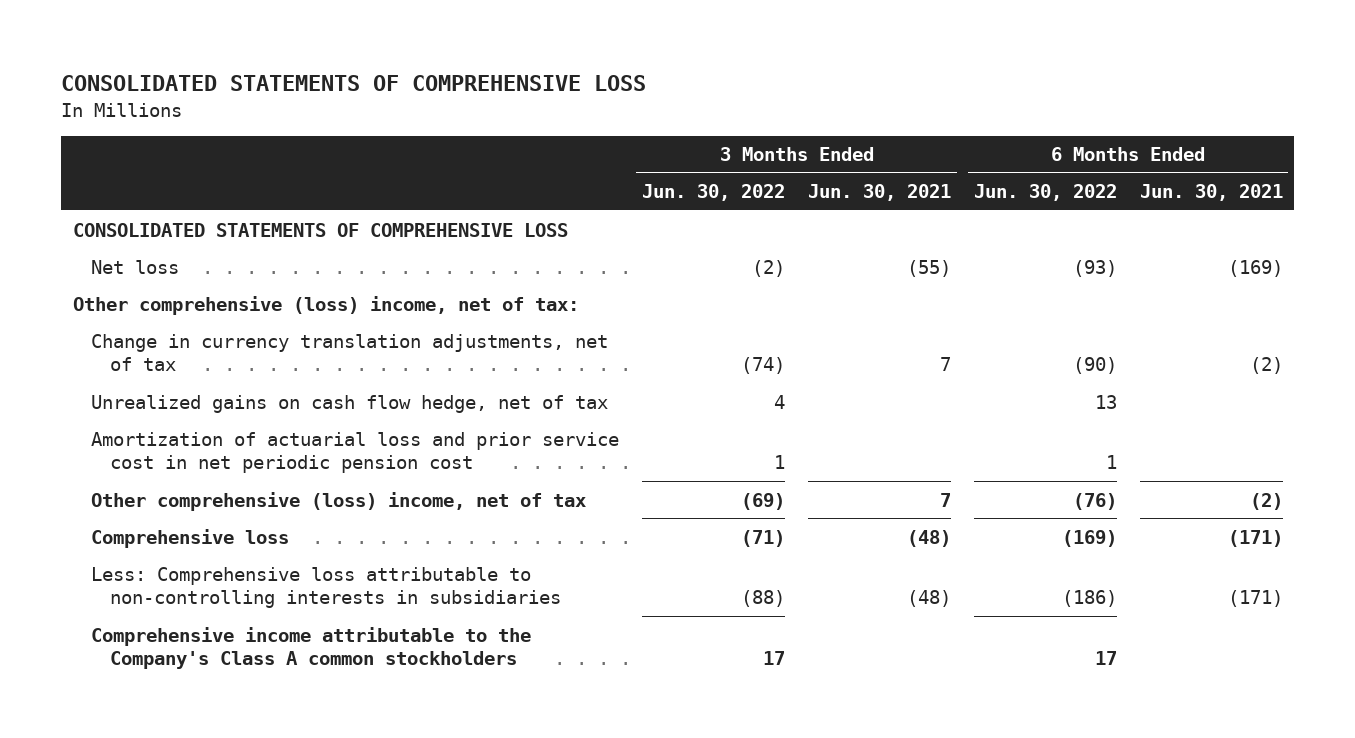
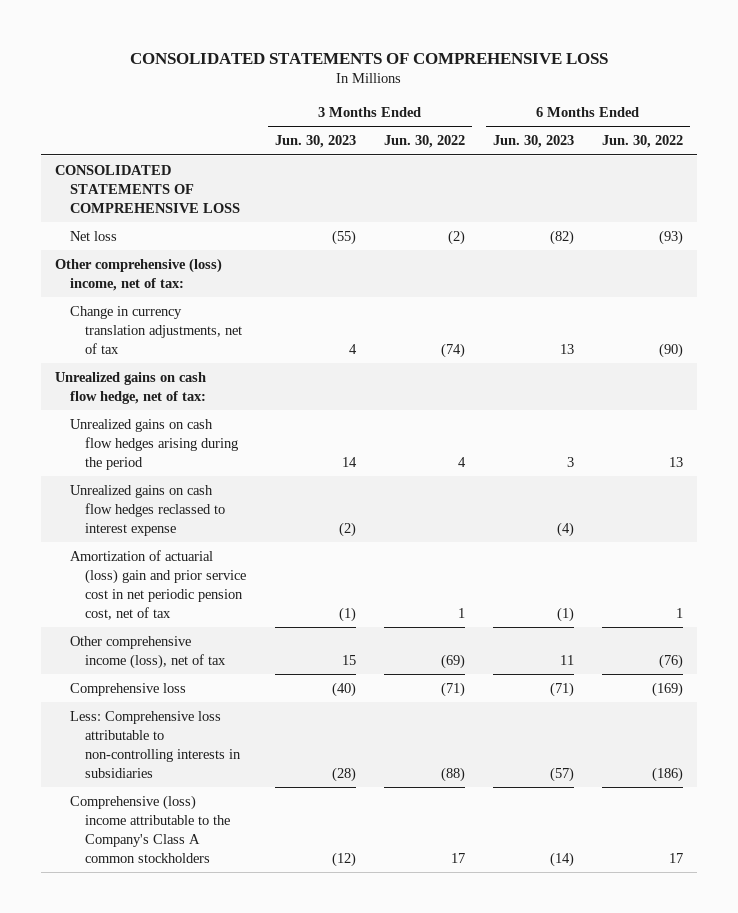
- | 3 Months Ended Jun. 30, 2022 | 3 Months Ended Jun. 30, 2021 | 6 Months Ended Jun. 30, 2022 | 6 Months Ended Jun. 30, 2021
+ | 3 Months Ended Jun. 30, 2023 | 3 Months Ended Jun. 30, 2022 | 6 Months Ended Jun. 30, 2023 | 6 Months Ended Jun. 30, 2022
- Unrealized gains on cash flow hedge, net of tax | 4 | | 13 |
- Amortization of actuarial loss and prior service cost in net periodic pension cost | 1 | | 1 |
- Other comprehensive (loss) income, net of tax | (69) | 7 | (76) | (2)
+ Unrealized gains on cash flow hedge, net of tax:
+ Unrealized gains on cash flow hedges arising during the period | 14 | 4 | 3 | 13
+ Unrealized gains on cash flow hedges reclassed to interest expense | (2) | | (4) |
+ Amortization of actuarial (loss) gain and prior service cost in net periodic pension cost, net of tax | (1) | 1 | (1) | 1
+ Other comprehensive income (loss), net of tax | 15 | (69) | 11 | (76)
- Comprehensive income attributable to the Company's Class A common stockholders | 17 | | 17 |
+ Comprehensive (loss) income attributable to the Company's Class A common stockholders | (12) | 17 | (14) | 17

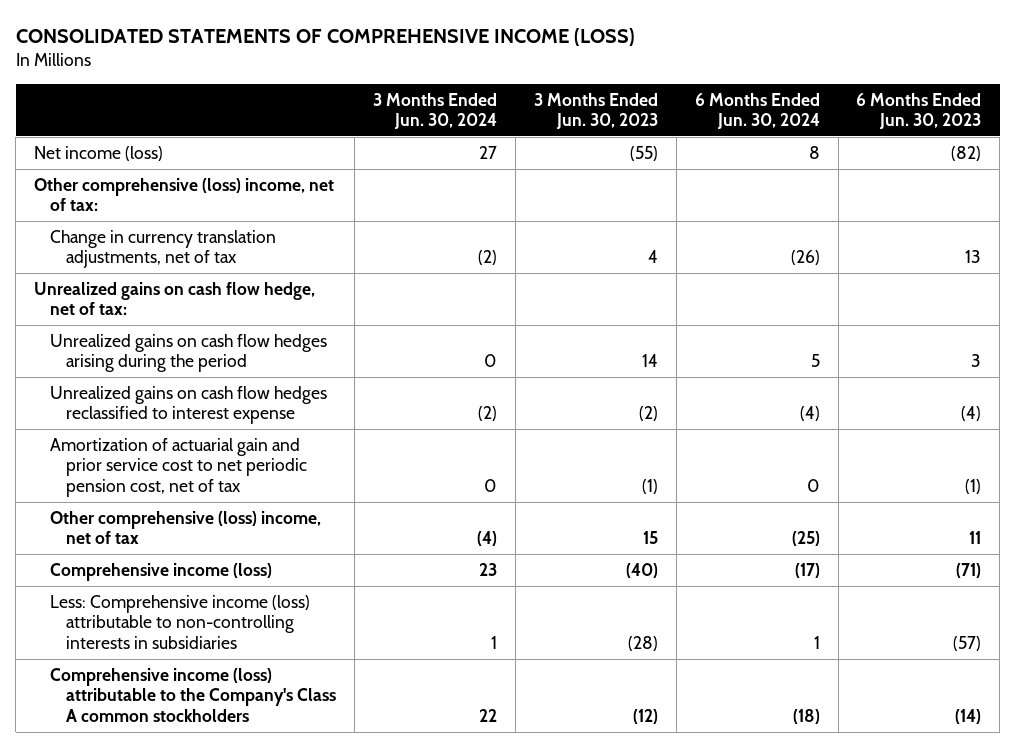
- CONSOLIDATED STATEMENTS OF COMPREHENSIVE LOSS
+ CONSOLIDATED STATEMENTS OF COMPREHENSIVE INCOME (LOSS)
- | 3 Months Ended Jun. 30, 2023 | 3 Months Ended Jun. 30, 2022 | 6 Months Ended Jun. 30, 2023 | 6 Months Ended Jun. 30, 2022
+ | 3 Months Ended Jun. 30, 2024 | 3 Months Ended Jun. 30, 2023 | 6 Months Ended Jun. 30, 2024 | 6 Months Ended Jun. 30, 2023
- CONSOLIDATED STATEMENTS OF COMPREHENSIVE LOSS
- Net loss | (55) | (2) | (82) | (93)
+ Net income (loss) | 27 | (55) | 8 | (82)
- Unrealized gains on cash flow hedges reclassed to interest expense | (2) | | (4) |
- Amortization of actuarial (loss) gain and prior service cost in net periodic pension cost, net of tax | (1) | 1 | (1) | 1
- Other comprehensive income (loss), net of tax | 15 | (69) | 11 | (76)
- Comprehensive loss | (40) | (71) | (71) | (169)
- Less: Comprehensive loss attributable to non-controlling interests in subsidiaries | (28) | (88) | (57) | (186)
- Comprehensive (loss) income attributable to the Company's Class A common stockholders | (12) | 17 | (14) | 17
+ Unrealized gains on cash flow hedges reclassified to interest expense | (2) | (2) | (4) | (4)
+ Amortization of actuarial gain and prior service cost to net periodic pension cost, net of tax | 0 | (1) | 0 | (1)
+ Other comprehensive (loss) income, net of tax | (4) | 15 | (25) | 11
+ Comprehensive income (loss) | 23 | (40) | (17) | (71)
+ Less: Comprehensive income (loss) attributable to non-controlling interests in subsidiaries | 1 | (28) | 1 | (57)
+ Comprehensive income (loss) attributable to the Company's Class A common stockholders | 22 | (12) | (18) | (14)

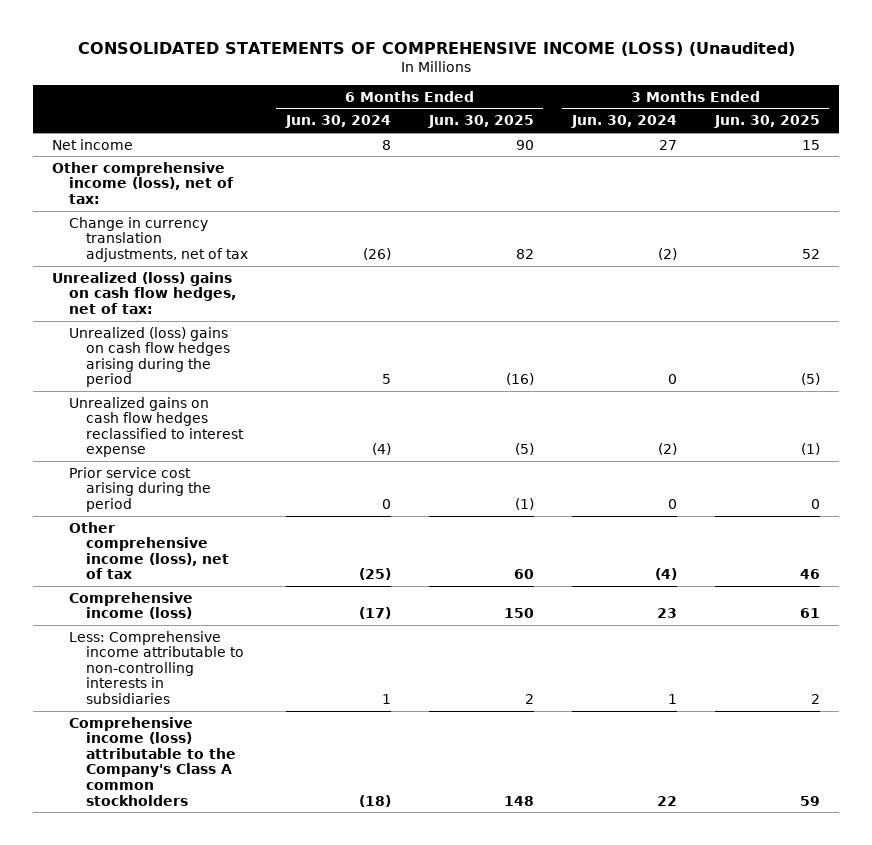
- CONSOLIDATED STATEMENTS OF COMPREHENSIVE INCOME (LOSS)
+ CONSOLIDATED STATEMENTS OF COMPREHENSIVE INCOME (LOSS) (Unaudited)
- | 3 Months Ended Jun. 30, 2024 | 3 Months Ended Jun. 30, 2023 | 6 Months Ended Jun. 30, 2024 | 6 Months Ended Jun. 30, 2023
+ | 6 Months Ended Jun. 30, 2024 | 6 Months Ended Jun. 30, 2025 | 3 Months Ended Jun. 30, 2024 | 3 Months Ended Jun. 30, 2025
- Net income (loss) | 27 | (55) | 8 | (82)
- Other comprehensive (loss) income, net of tax:
+ Net income | 8 | 90 | 27 | 15
+ Other comprehensive income (loss), net of tax:
- Unrealized gains on cash flow hedge, net of tax:
- Unrealized gains on cash flow hedges arising during the period | 0 | 14 | 5 | 3
+ Unrealized (loss) gains on cash flow hedges, net of tax:
+ Unrealized (loss) gains on cash flow hedges arising during the period | 5 | (16) | 0 | (5)
- Amortization of actuarial gain and prior service cost to net periodic pension cost, net of tax | 0 | (1) | 0 | (1)
- Other comprehensive (loss) income, net of tax | (4) | 15 | (25) | 11
+ Prior service cost arising during the period | 0 | (1) | 0 | 0
+ Other comprehensive income (loss), net of tax | (25) | 60 | (4) | 46
- Less: Comprehensive income (loss) attributable to non-controlling interests in subsidiaries | 1 | (28) | 1 | (57)
+ Less: Comprehensive income attributable to non-controlling interests in subsidiaries | 1 | 2 | 1 | 2

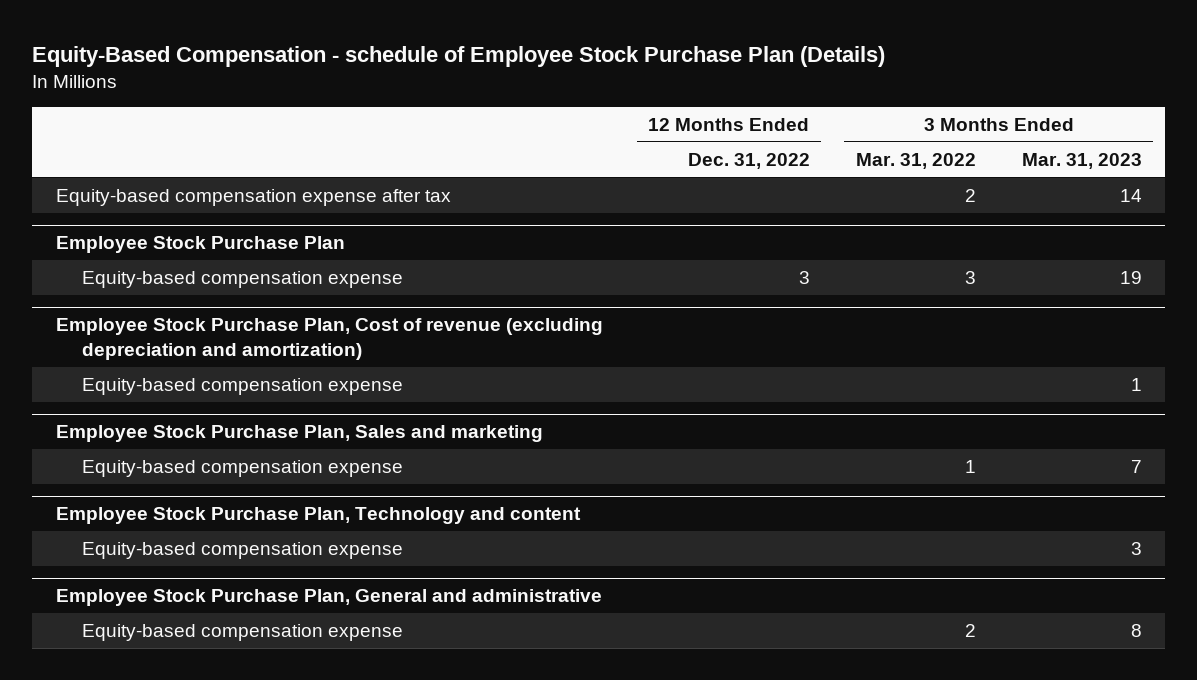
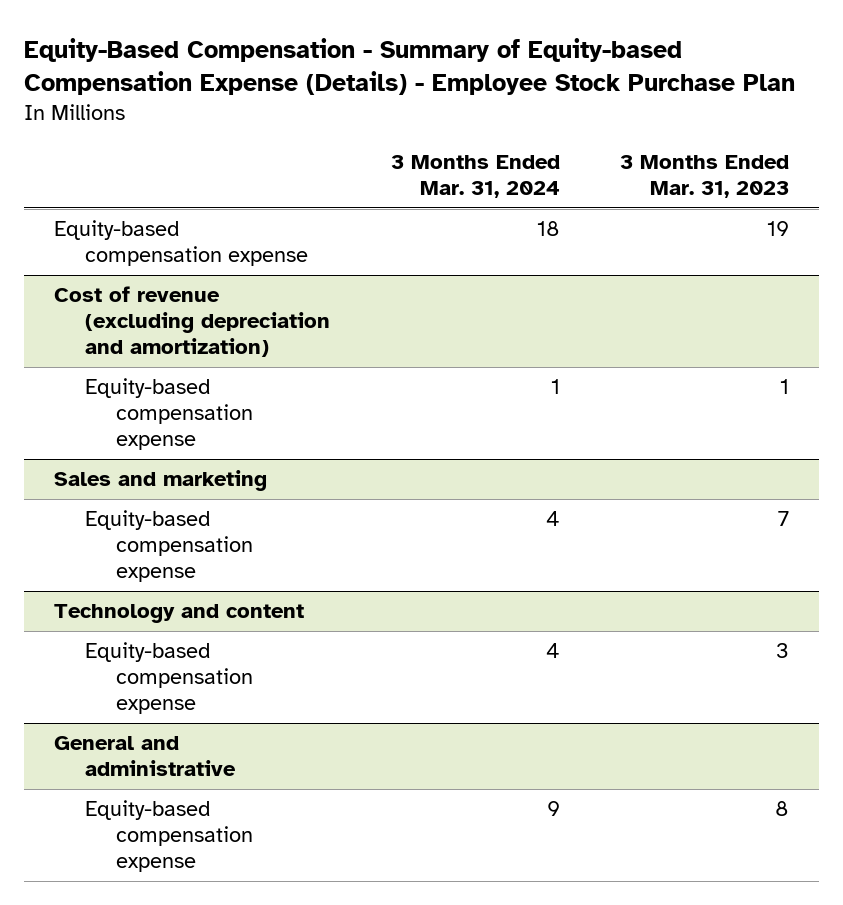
- Equity-Based Compensation - schedule of Employee Stock Purchase Plan (Details)
+ Equity-Based Compensation - Summary of Equity-based Compensation Expense (Details) - Employee Stock Purchase Plan
- | 12 Months Ended Dec. 31, 2022 | 3 Months Ended Mar. 31, 2022 | 3 Months Ended Mar. 31, 2023
+ | 3 Months Ended Mar. 31, 2024 | 3 Months Ended Mar. 31, 2023
- Equity-based compensation expense after tax | | 2 | 14
- Employee Stock Purchase Plan
- Employee Stock Purchase Plan, Cost of revenue (excluding depreciation and amortization)
+ Cost of revenue (excluding depreciation and amortization)
- Employee Stock Purchase Plan, Sales and marketing
+ Sales and marketing
- Employee Stock Purchase Plan, Technology and content
+ Technology and content
- Employee Stock Purchase Plan, General and administrative
+ General and administrative

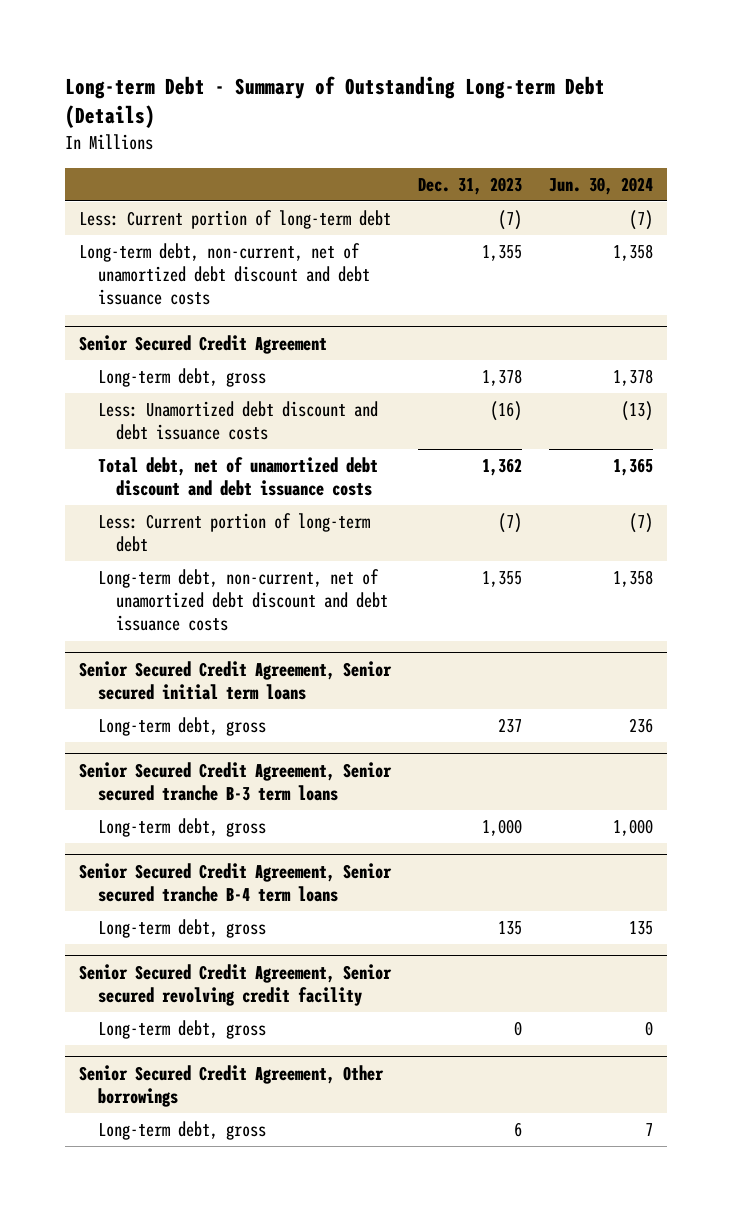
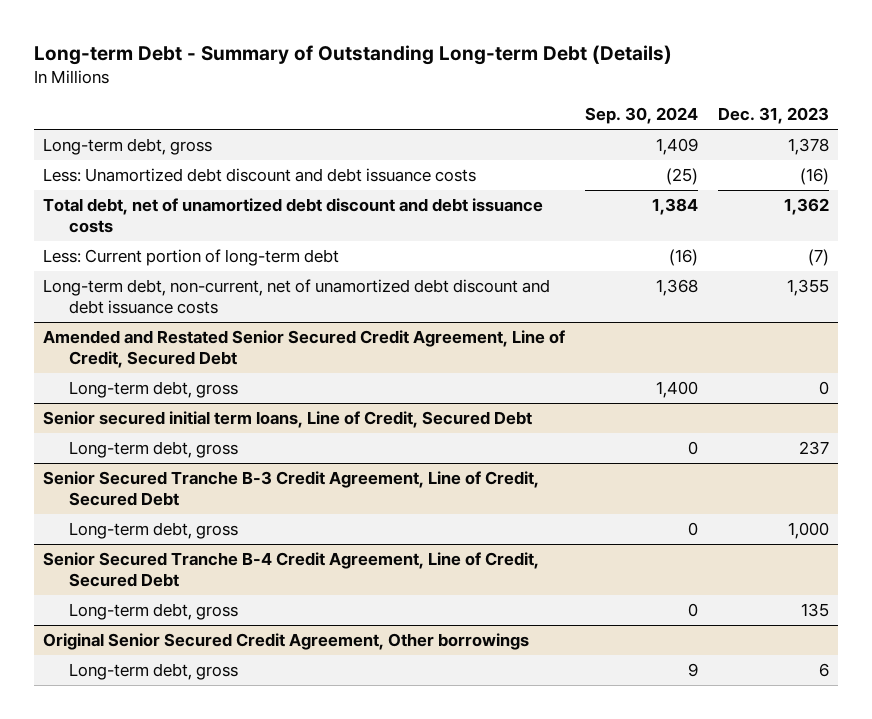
- | Dec. 31, 2023 | Jun. 30, 2024
+ | Sep. 30, 2024 | Dec. 31, 2023
- Less: Current portion of long-term debt | (7) | (7)
- Long-term debt, non-current, net of unamortized debt discount and debt issuance costs | 1,355 | 1,358
- Senior Secured Credit Agreement
- Senior Secured Credit Agreement, Senior secured initial term loans
+ Amended and Restated Senior Secured Credit Agreement, Line of Credit, Secured Debt
+ Long-term debt, gross | 1,400 | 0
+ Senior secured initial term loans, Line of Credit, Secured Debt
- Senior Secured Credit Agreement, Senior secured tranche B-3 term loans
+ Senior Secured Tranche B-3 Credit Agreement, Line of Credit, Secured Debt
- Senior Secured Credit Agreement, Senior secured tranche B-4 term loans
+ Senior Secured Tranche B-4 Credit Agreement, Line of Credit, Secured Debt
- Senior Secured Credit Agreement, Senior secured revolving credit facility
- Long-term debt, gross | 0 | 0
- Senior Secured Credit Agreement, Other borrowings
+ Original Senior Secured Credit Agreement, Other borrowings

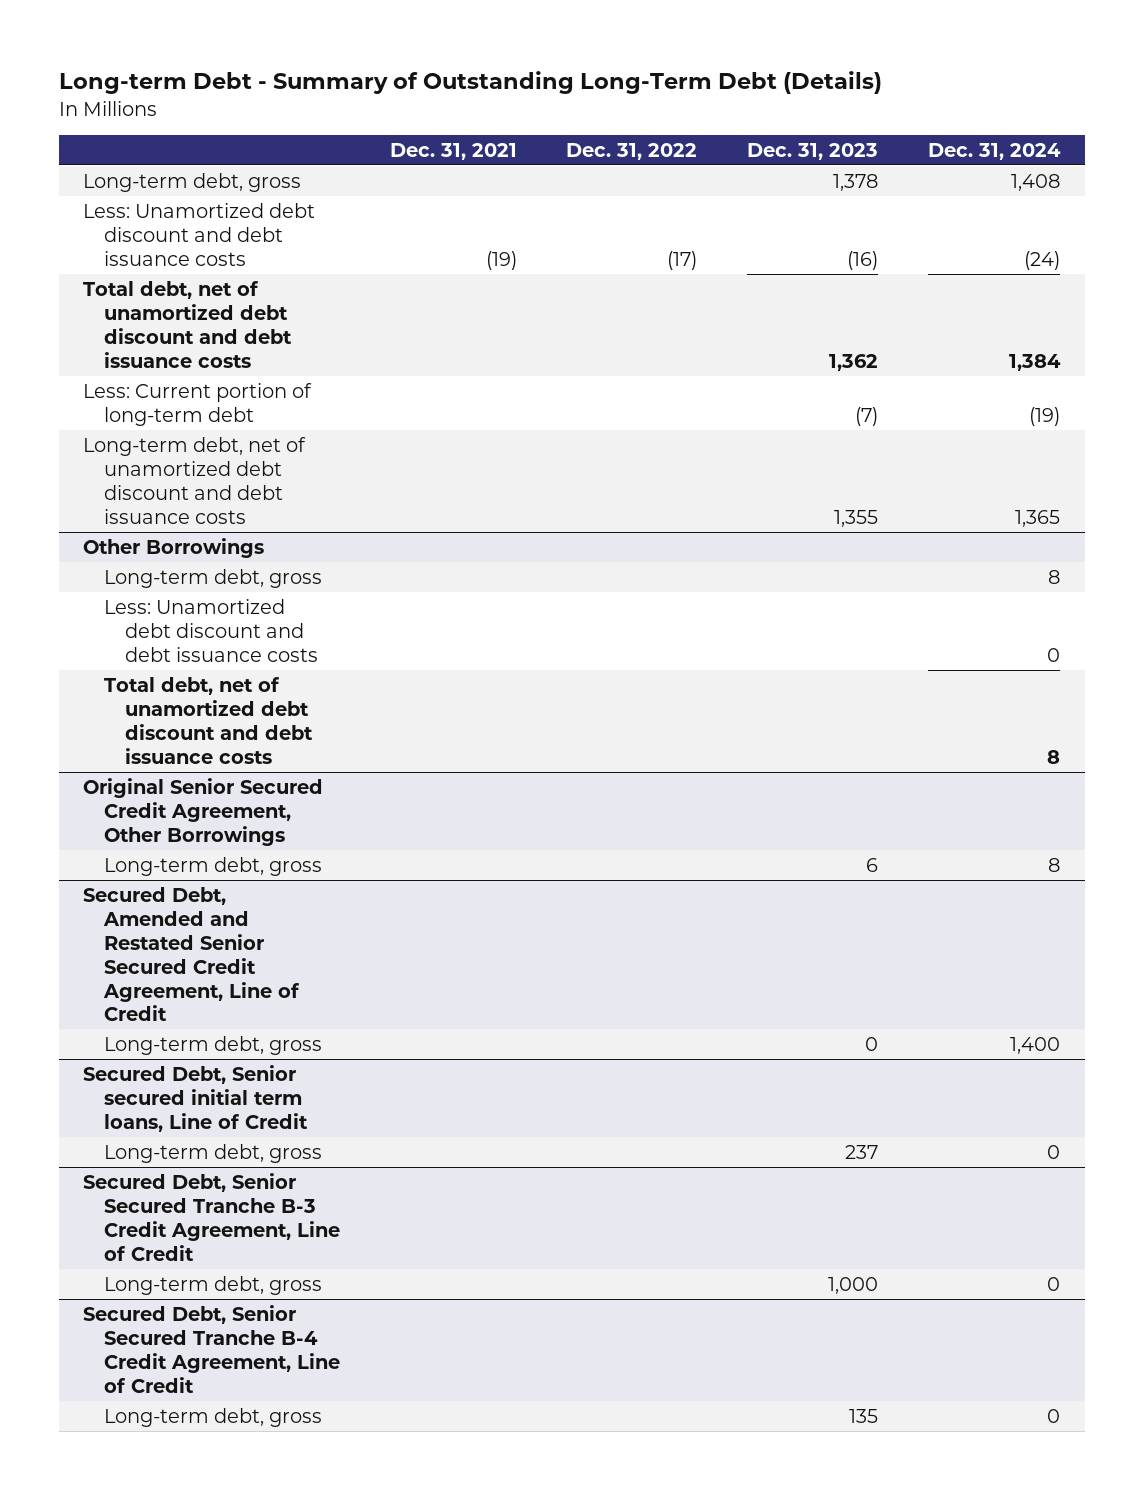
- Long-term Debt - Summary of Outstanding Long-term Debt (Details)
+ Long-term Debt - Summary of Outstanding Long-Term Debt (Details)
- | Sep. 30, 2024 | Dec. 31, 2023
+ | Dec. 31, 2021 | Dec. 31, 2022 | Dec. 31, 2023 | Dec. 31, 2024
- Long-term debt, non-current, net of unamortized debt discount and debt issuance costs | 1,368 | 1,355
- Amended and Restated Senior Secured Credit Agreement, Line of Credit, Secured Debt
+ Long-term debt, net of unamortized debt discount and debt issuance costs | | | 1,355 | 1,365
+ Other Borrowings
+ Long-term debt, gross | | | | 8
+ Less: Unamortized debt discount and debt issuance costs | | | | 0
+ Total debt, net of unamortized debt discount and debt issuance costs | | | | 8
+ Original Senior Secured Credit Agreement, Other Borrowings
+ Long-term debt, gross | | | 6 | 8
+ Secured Debt, Amended and Restated Senior Secured Credit Agreement, Line of Credit
- Senior secured initial term loans, Line of Credit, Secured Debt
+ Secured Debt, Senior secured initial term loans, Line of Credit
- Senior Secured Tranche B-3 Credit Agreement, Line of Credit, Secured Debt
+ Secured Debt, Senior Secured Tranche B-3 Credit Agreement, Line of Credit
- Senior Secured Tranche B-4 Credit Agreement, Line of Credit, Secured Debt
+ Secured Debt, Senior Secured Tranche B-4 Credit Agreement, Line of Credit
- Original Senior Secured Credit Agreement, Other borrowings
- Long-term debt, gross | 9 | 6

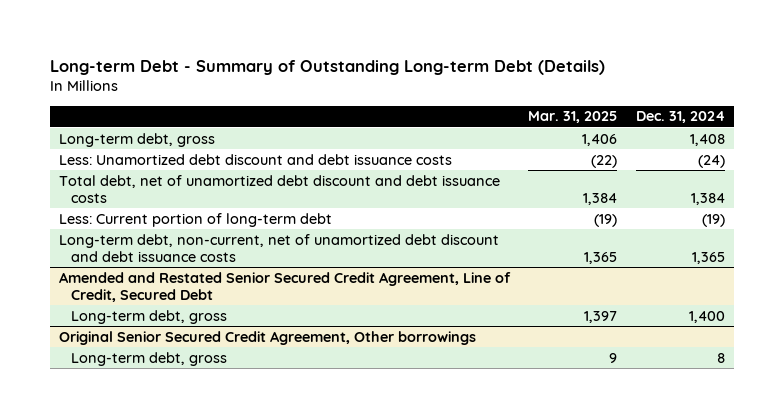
- Long-term Debt - Summary of Outstanding Long-Term Debt (Details)
+ Long-term Debt - Summary of Outstanding Long-term Debt (Details)
- | Dec. 31, 2021 | Dec. 31, 2022 | Dec. 31, 2023 | Dec. 31, 2024
+ | Mar. 31, 2025 | Dec. 31, 2024
- Long-term debt, net of unamortized debt discount and debt issuance costs | | | 1,355 | 1,365
- Other Borrowings
- Long-term debt, gross | | | | 8
- Less: Unamortized debt discount and debt issuance costs | | | | 0
- Total debt, net of unamortized debt discount and debt issuance costs | | | | 8
- Original Senior Secured Credit Agreement, Other Borrowings
- Long-term debt, gross | | | 6 | 8
- Secured Debt, Amended and Restated Senior Secured Credit Agreement, Line of Credit
+ Long-term debt, non-current, net of unamortized debt discount and debt issuance costs | 1,365 | 1,365
+ Amended and Restated Senior Secured Credit Agreement, Line of Credit, Secured Debt
- Secured Debt, Senior secured initial term loans, Line of Credit
- Long-term debt, gross | | | 237 | 0
- Secured Debt, Senior Secured Tranche B-3 Credit Agreement, Line of Credit
- Long-term debt, gross | | | 1,000 | 0
- Secured Debt, Senior Secured Tranche B-4 Credit Agreement, Line of Credit
- Long-term debt, gross | | | 135 | 0
+ Original Senior Secured Credit Agreement, Other borrowings
+ Long-term debt, gross | 9 | 8

